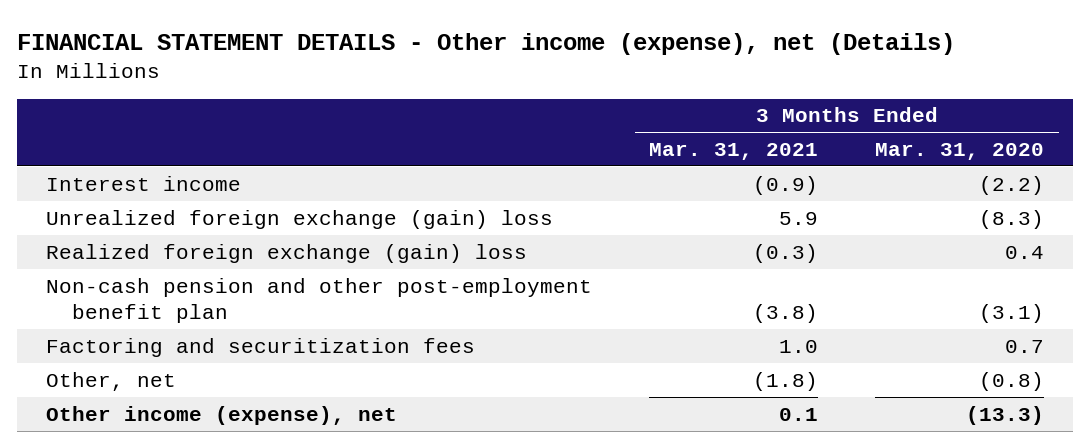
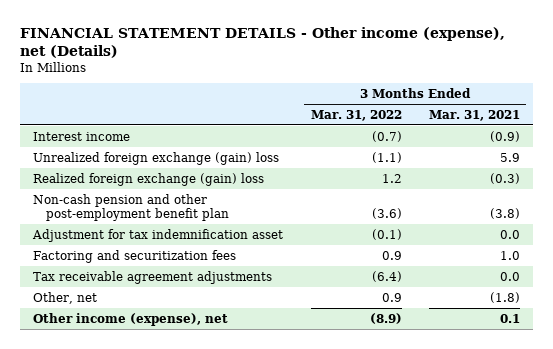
- | 3 Months Ended Mar. 31, 2021 | 3 Months Ended Mar. 31, 2020
+ | 3 Months Ended Mar. 31, 2022 | 3 Months Ended Mar. 31, 2021
+ Adjustment for tax indemnification asset | (0.1) | 0.0
+ Tax receivable agreement adjustments | (6.4) | 0.0

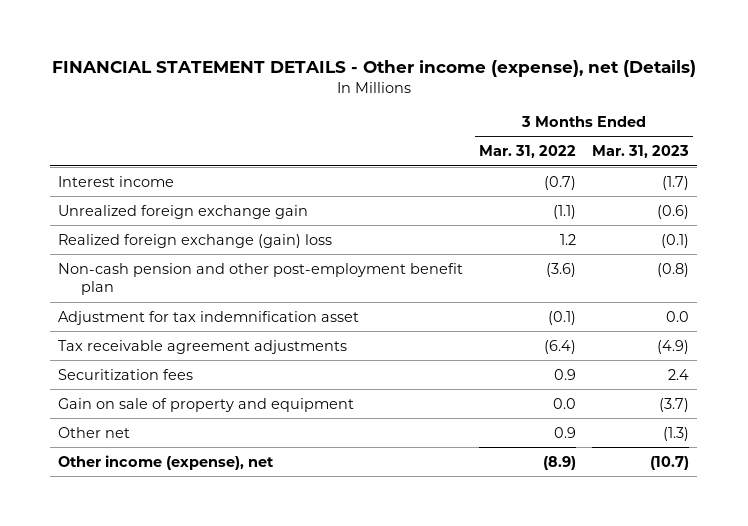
- | 3 Months Ended Mar. 31, 2022 | 3 Months Ended Mar. 31, 2021
+ | 3 Months Ended Mar. 31, 2022 | 3 Months Ended Mar. 31, 2023
- Unrealized foreign exchange (gain) loss | (1.1) | 5.9
+ Unrealized foreign exchange gain | (1.1) | (0.6)
- Factoring and securitization fees | 0.9 | 1.0
- Other, net | 0.9 | (1.8)
+ Securitization fees | 0.9 | 2.4
+ Gain on sale of property and equipment | 0.0 | (3.7)
+ Other net | 0.9 | (1.3)

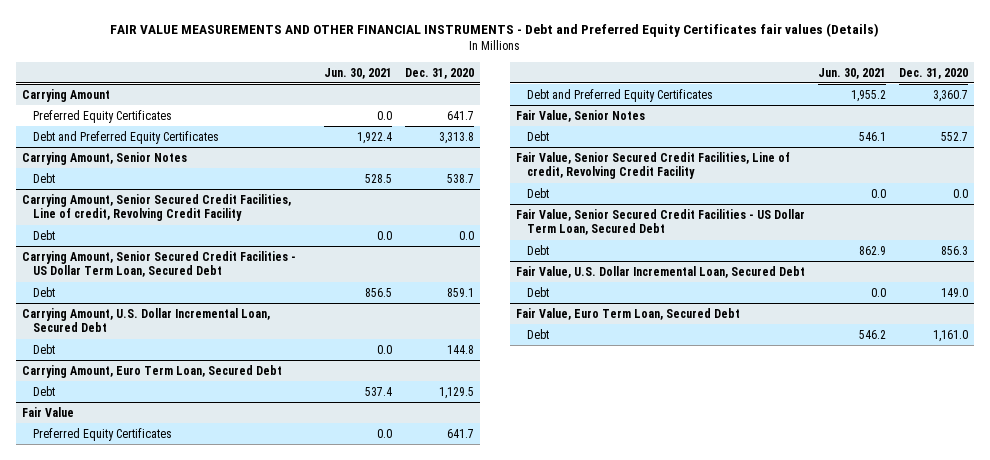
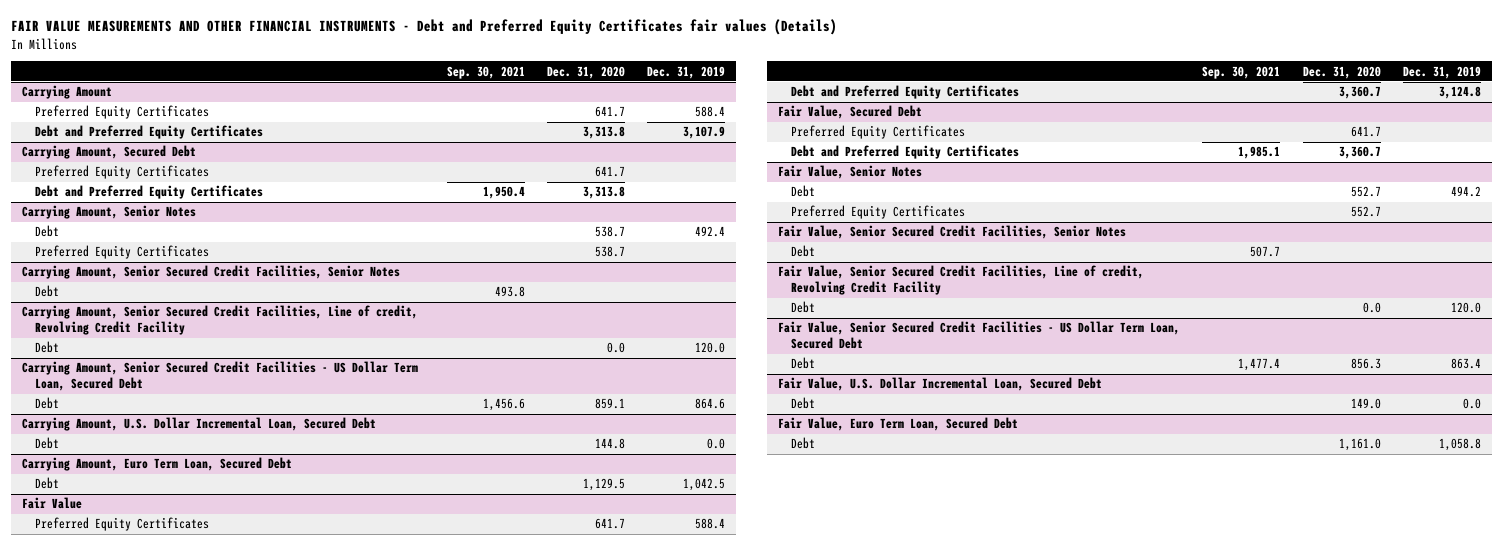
- | Jun. 30, 2021 | Dec. 31, 2020
+ | Sep. 30, 2021 | Dec. 31, 2020 | Dec. 31, 2019
+ Carrying Amount, Secured Debt
+ Preferred Equity Certificates | | 641.7 |
+ Debt and Preferred Equity Certificates | 1,950.4 | 3,313.8 |
@ Carrying Amount, Senior Notes
+ Preferred Equity Certificates | | 538.7 |
+ Carrying Amount, Senior Secured Credit Facilities, Senior Notes
+ Debt | 493.8 | |
+ Fair Value, Secured Debt
+ Preferred Equity Certificates | | 641.7 |
+ Debt and Preferred Equity Certificates | 1,985.1 | 3,360.7 |
@ Fair Value, Senior Notes
+ Preferred Equity Certificates | | 552.7 |
+ Fair Value, Senior Secured Credit Facilities, Senior Notes
+ Debt | 507.7 | |

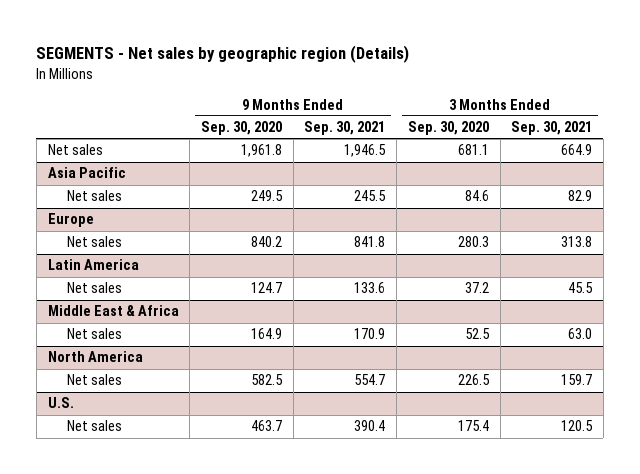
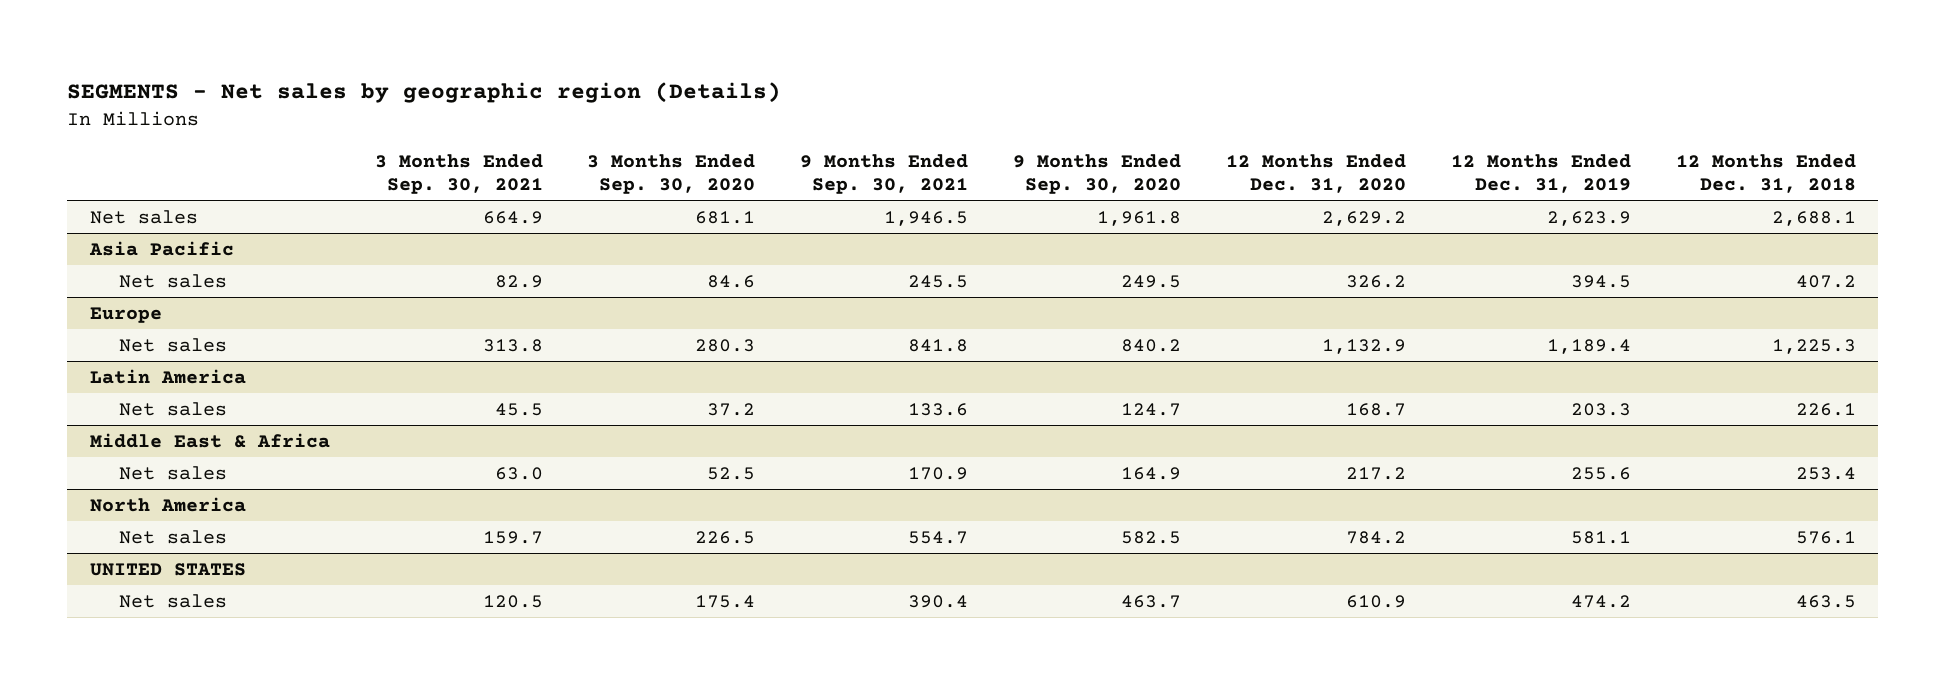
- | 9 Months Ended Sep. 30, 2020 | 9 Months Ended Sep. 30, 2021 | 3 Months Ended Sep. 30, 2020 | 3 Months Ended Sep. 30, 2021
+ | 3 Months Ended Sep. 30, 2021 | 3 Months Ended Sep. 30, 2020 | 9 Months Ended Sep. 30, 2021 | 9 Months Ended Sep. 30, 2020 | 12 Months Ended Dec. 31, 2020 | 12 Months Ended Dec. 31, 2019 | 12 Months Ended Dec. 31, 2018
- U.S.
+ UNITED STATES

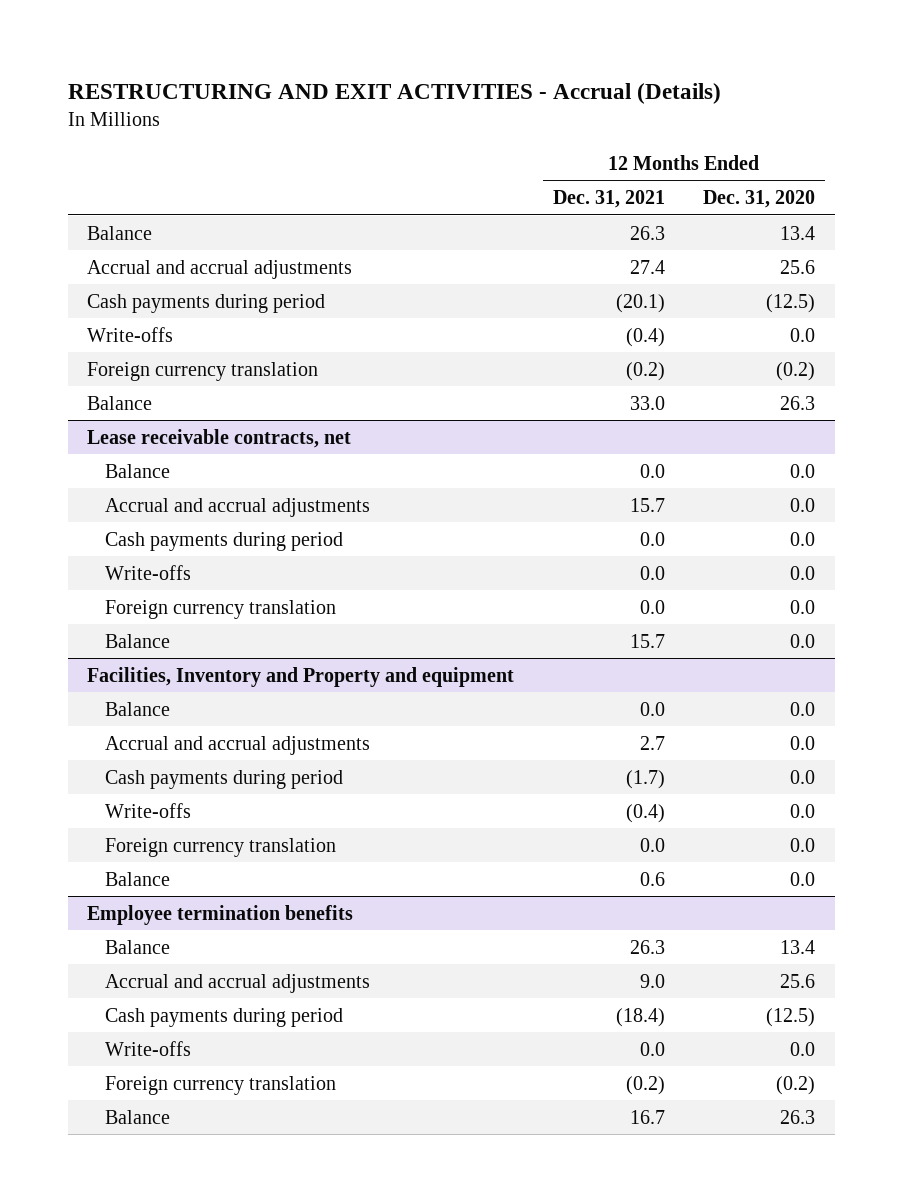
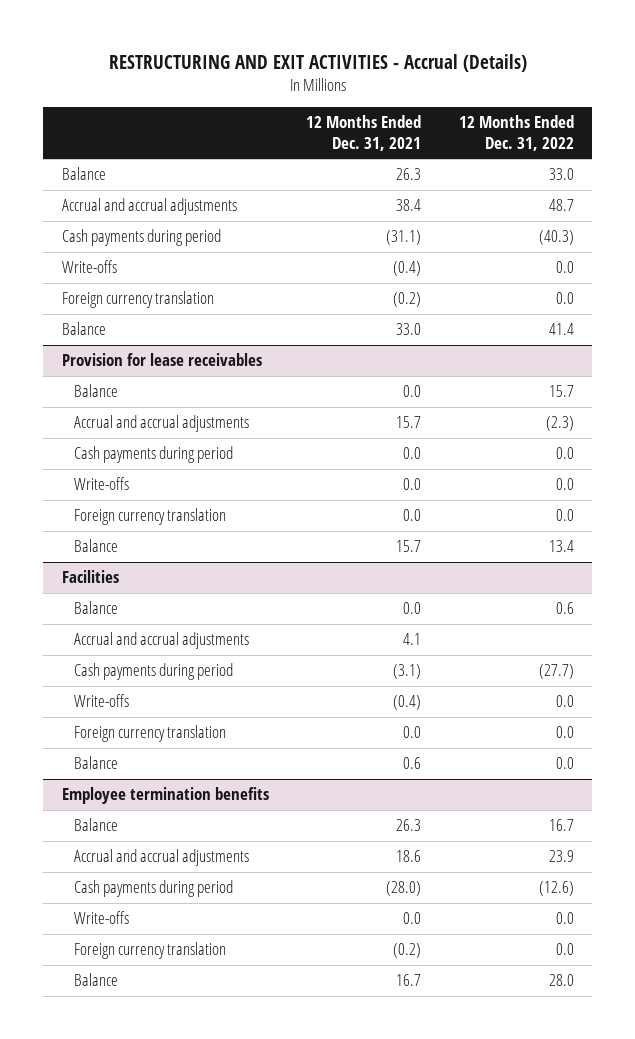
- | 12 Months Ended Dec. 31, 2021 | 12 Months Ended Dec. 31, 2020
+ | 12 Months Ended Dec. 31, 2021 | 12 Months Ended Dec. 31, 2022
- Accrual and accrual adjustments | 27.4 | 25.6
- Cash payments during period | (20.1) | (12.5)
+ Accrual and accrual adjustments | 38.4 | 48.7
+ Cash payments during period | (31.1) | (40.3)
- Lease receivable contracts, net
+ Provision for lease receivables
- Facilities, Inventory and Property and equipment
+ Facilities
- Accrual and accrual adjustments | 2.7 | 0.0
- Cash payments during period | (1.7) | 0.0
+ Accrual and accrual adjustments | 4.1 |
+ Cash payments during period | (3.1) | (27.7)
@ Employee termination benefits
- Accrual and accrual adjustments | 9.0 | 25.6
- Cash payments during period | (18.4) | (12.5)
+ Accrual and accrual adjustments | 18.6 | 23.9
+ Cash payments during period | (28.0) | (12.6)

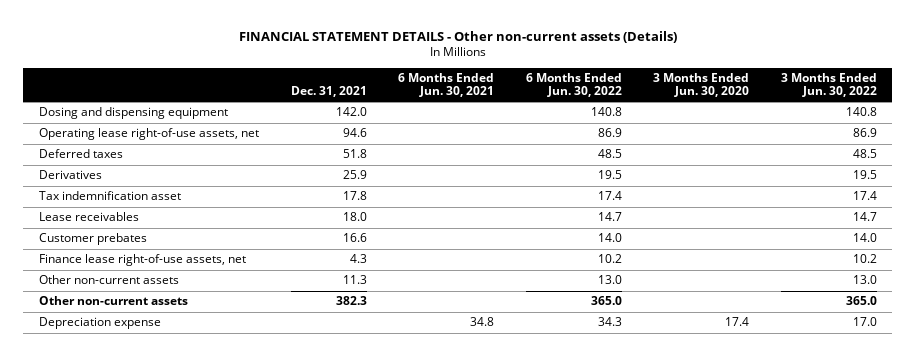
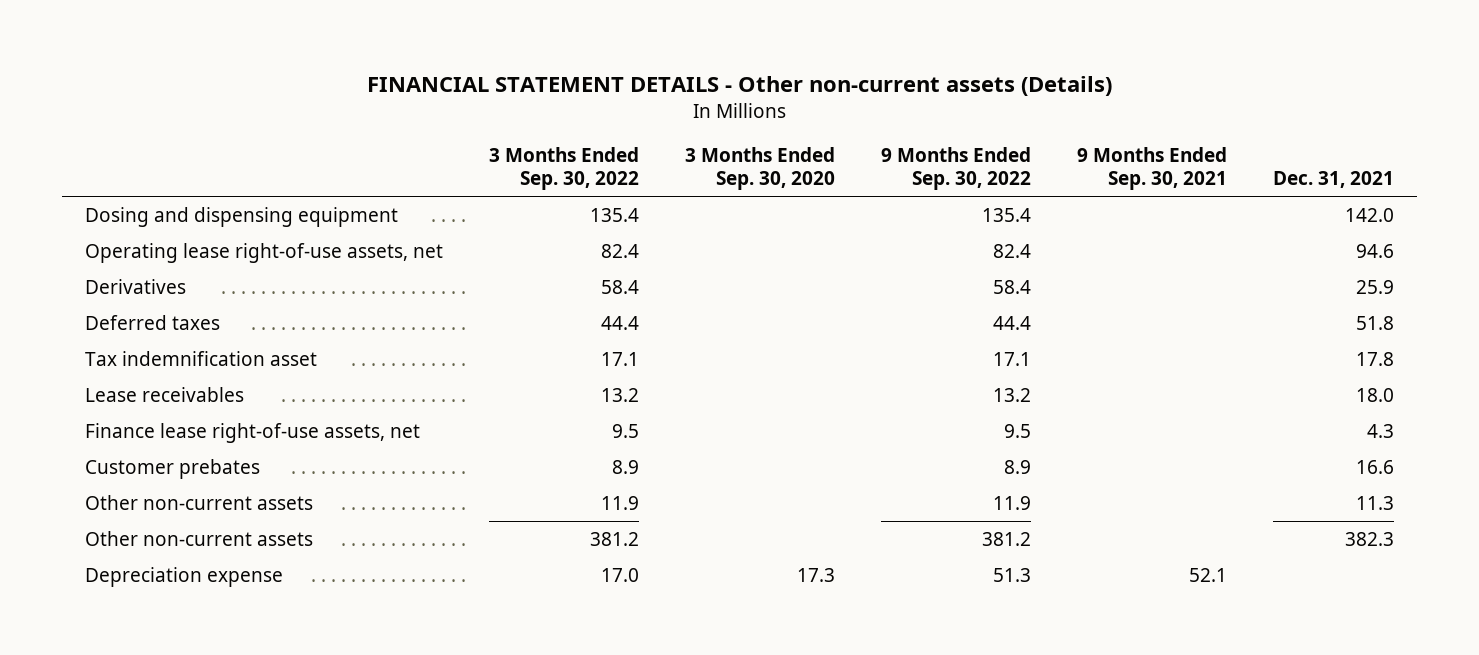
- | Dec. 31, 2021 | 6 Months Ended Jun. 30, 2021 | 6 Months Ended Jun. 30, 2022 | 3 Months Ended Jun. 30, 2020 | 3 Months Ended Jun. 30, 2022
+ | 3 Months Ended Sep. 30, 2022 | 3 Months Ended Sep. 30, 2020 | 9 Months Ended Sep. 30, 2022 | 9 Months Ended Sep. 30, 2021 | Dec. 31, 2021
moved down: Deferred taxes | 44.4 | | 44.4 | | 51.8
moved down: Customer prebates | 8.9 | | 8.9 | | 16.6

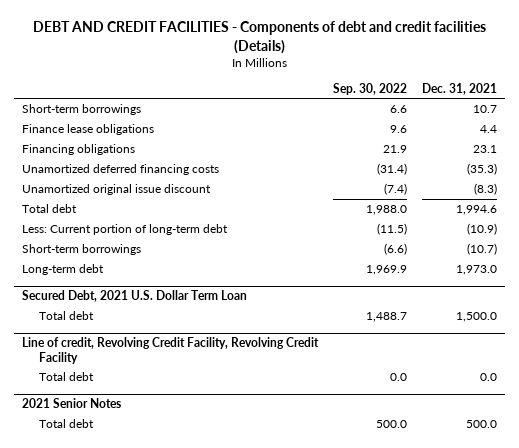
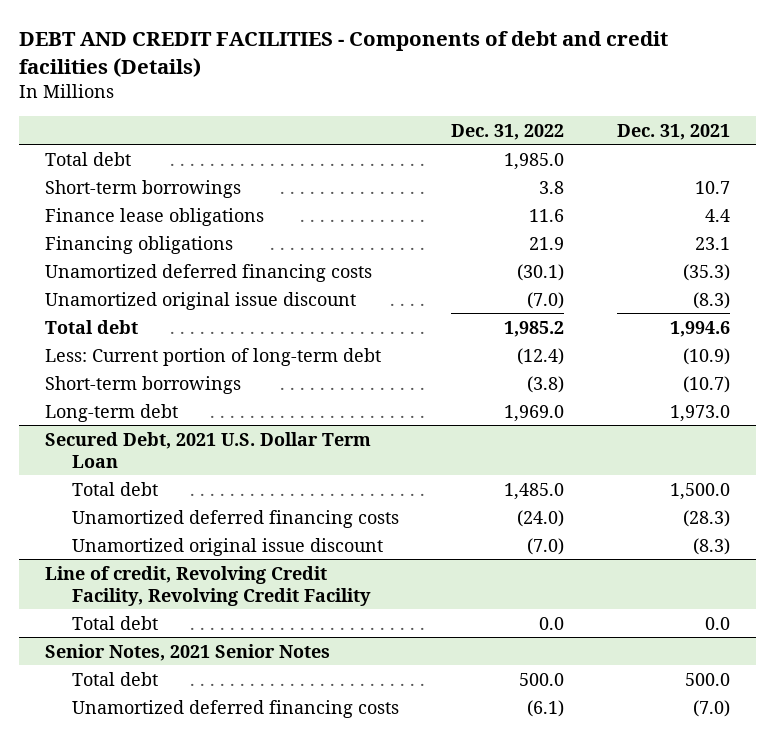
- | Sep. 30, 2022 | Dec. 31, 2021
+ | Dec. 31, 2022 | Dec. 31, 2021
+ Total debt | 1,985.0 |
@ Secured Debt, 2021 U.S. Dollar Term Loan
+ Unamortized deferred financing costs | (24.0) | (28.3)
+ Unamortized original issue discount | (7.0) | (8.3)
- 2021 Senior Notes
+ Senior Notes, 2021 Senior Notes
+ Unamortized deferred financing costs | (6.1) | (7.0)

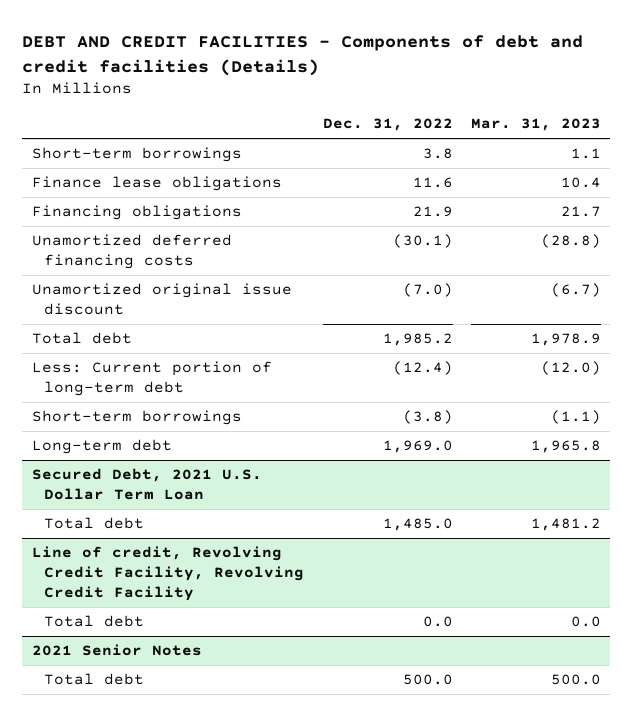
- | Dec. 31, 2022 | Dec. 31, 2021
+ | Dec. 31, 2022 | Mar. 31, 2023
- Total debt | 1,985.0 |
@ Secured Debt, 2021 U.S. Dollar Term Loan
- Unamortized deferred financing costs | (24.0) | (28.3)
- Unamortized original issue discount | (7.0) | (8.3)
- Senior Notes, 2021 Senior Notes
+ 2021 Senior Notes
- Unamortized deferred financing costs | (6.1) | (7.0)

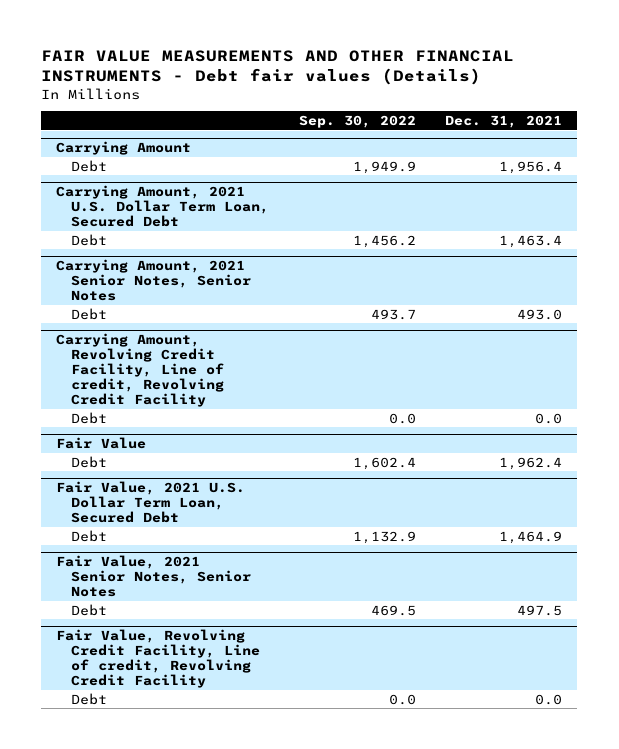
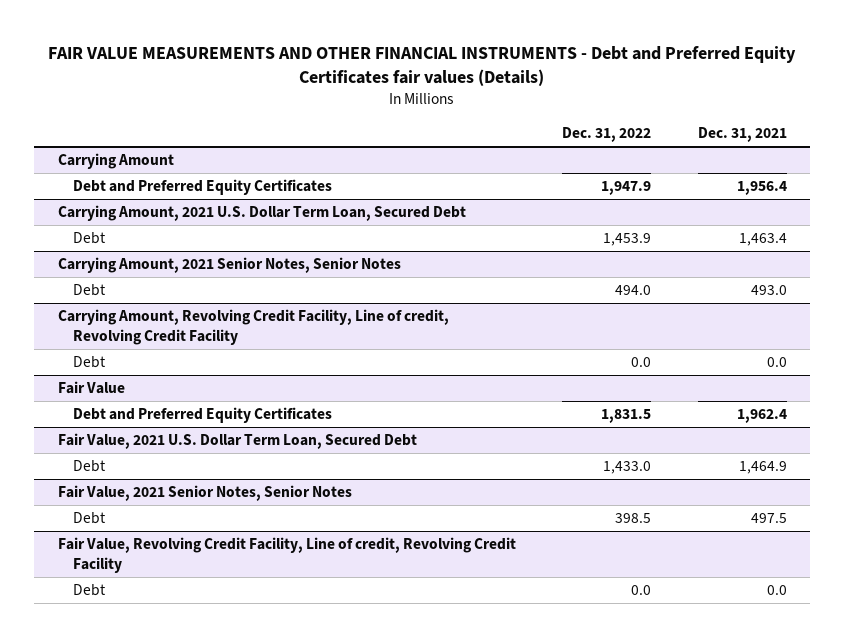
- FAIR VALUE MEASUREMENTS AND OTHER FINANCIAL INSTRUMENTS - Debt fair values (Details)
+ FAIR VALUE MEASUREMENTS AND OTHER FINANCIAL INSTRUMENTS - Debt and Preferred Equity Certificates fair values (Details)
- | Sep. 30, 2022 | Dec. 31, 2021
+ | Dec. 31, 2022 | Dec. 31, 2021
@ Carrying Amount
- Debt | 1,949.9 | 1,956.4
+ Debt and Preferred Equity Certificates | 1,947.9 | 1,956.4
@ Fair Value
- Debt | 1,602.4 | 1,962.4
+ Debt and Preferred Equity Certificates | 1,831.5 | 1,962.4

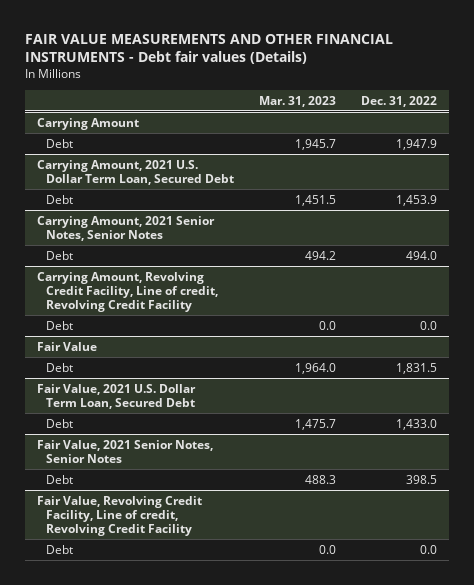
- FAIR VALUE MEASUREMENTS AND OTHER FINANCIAL INSTRUMENTS - Debt and Preferred Equity Certificates fair values (Details)
+ FAIR VALUE MEASUREMENTS AND OTHER FINANCIAL INSTRUMENTS - Debt fair values (Details)
- | Dec. 31, 2022 | Dec. 31, 2021
+ | Mar. 31, 2023 | Dec. 31, 2022
@ Carrying Amount
- Debt and Preferred Equity Certificates | 1,947.9 | 1,956.4
+ Debt | 1,945.7 | 1,947.9
@ Fair Value
- Debt and Preferred Equity Certificates | 1,831.5 | 1,962.4
+ Debt | 1,964.0 | 1,831.5

